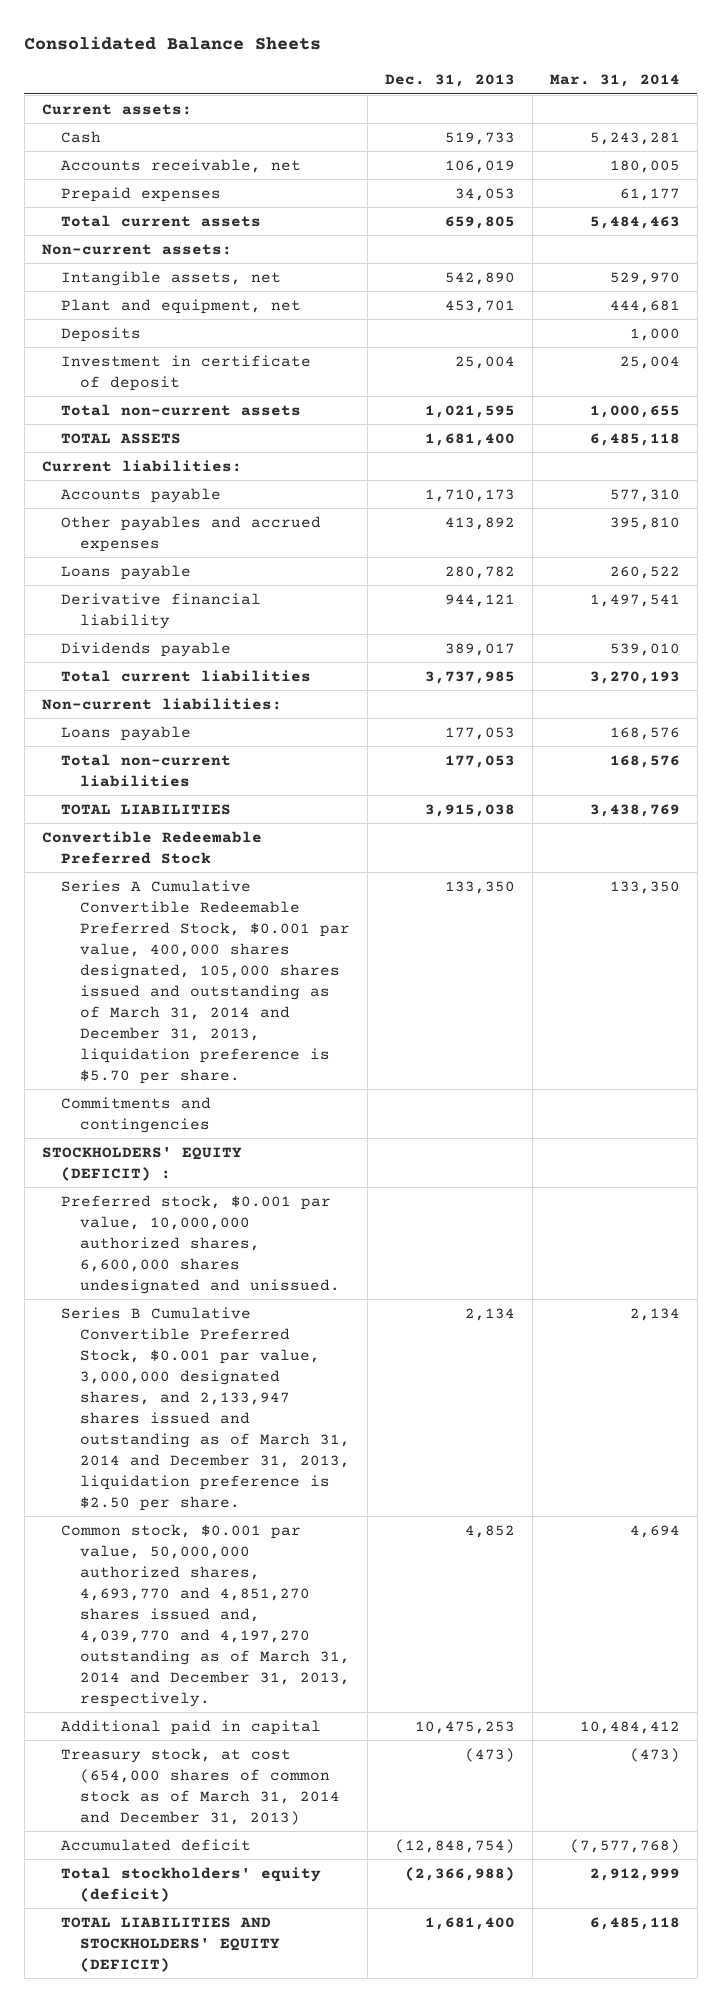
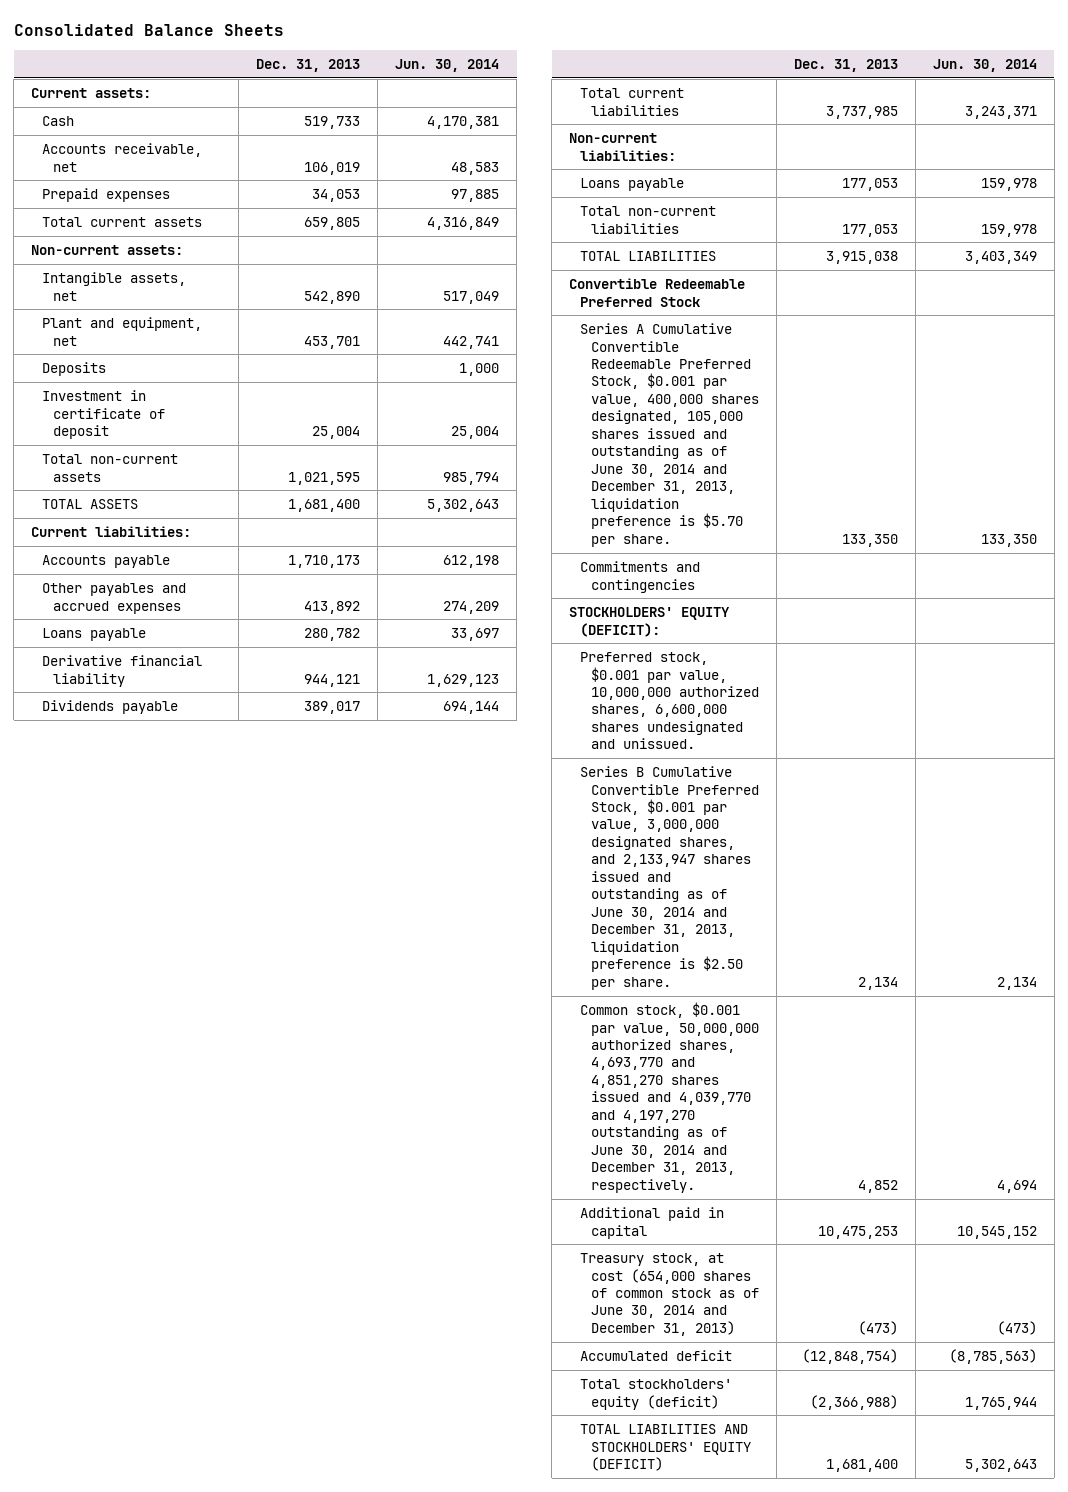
- | Dec. 31, 2013 | Mar. 31, 2014
+ | Dec. 31, 2013 | Jun. 30, 2014
- Series A Cumulative Convertible Redeemable Preferred Stock, $0.001 par value, 400,000 shares designated, 105,000 shares issued and outstanding as of March 31, 2014 and December 31, 2013, liquidation preference is $5.70 per share. | 133,350 | 133,350
+ Series A Cumulative Convertible Redeemable Preferred Stock, $0.001 par value, 400,000 shares designated, 105,000 shares issued and outstanding as of June 30, 2014 and December 31, 2013, liquidation preference is $5.70 per share. | 133,350 | 133,350
- STOCKHOLDERS' EQUITY (DEFICIT) :
+ STOCKHOLDERS' EQUITY (DEFICIT):
- Series B Cumulative Convertible Preferred Stock, $0.001 par value, 3,000,000 designated shares, and 2,133,947 shares issued and outstanding as of March 31, 2014 and December 31, 2013, liquidation preference is $2.50 per share. | 2,134 | 2,134
- Common stock, $0.001 par value, 50,000,000 authorized shares, 4,693,770 and 4,851,270 shares issued and, 4,039,770 and 4,197,270 outstanding as of March 31, 2014 and December 31, 2013, respectively. | 4,852 | 4,694
+ Series B Cumulative Convertible Preferred Stock, $0.001 par value, 3,000,000 designated shares, and 2,133,947 shares issued and outstanding as of June 30, 2014 and December 31, 2013, liquidation preference is $2.50 per share. | 2,134 | 2,134
+ Common stock, $0.001 par value, 50,000,000 authorized shares, 4,693,770 and 4,851,270 shares issued and 4,039,770 and 4,197,270 outstanding as of June 30, 2014 and December 31, 2013, respectively. | 4,852 | 4,694
- Treasury stock, at cost (654,000 shares of common stock as of March 31, 2014 and December 31, 2013) | (473) | (473)
+ Treasury stock, at cost (654,000 shares of common stock as of June 30, 2014 and December 31, 2013) | (473) | (473)

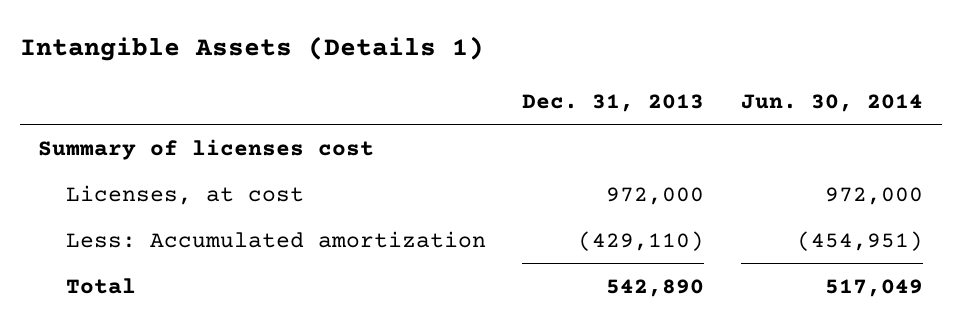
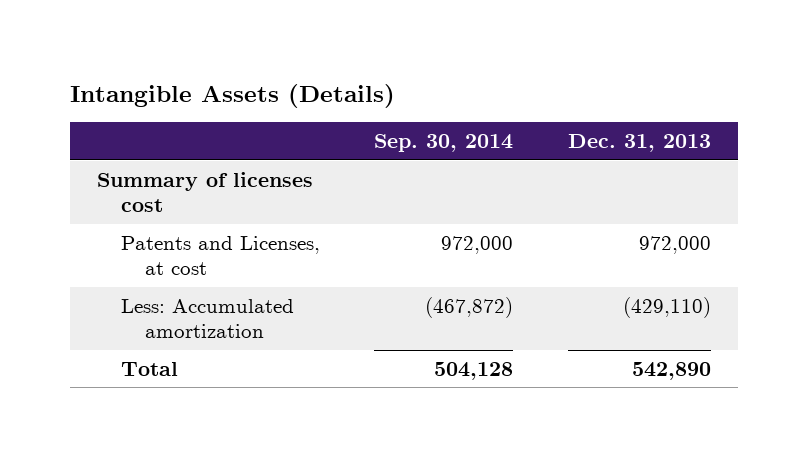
- Intangible Assets (Details 1)
+ Intangible Assets (Details)
- | Dec. 31, 2013 | Jun. 30, 2014
+ | Sep. 30, 2014 | Dec. 31, 2013
- Licenses, at cost | 972,000 | 972,000
+ Patents and Licenses, at cost | 972,000 | 972,000

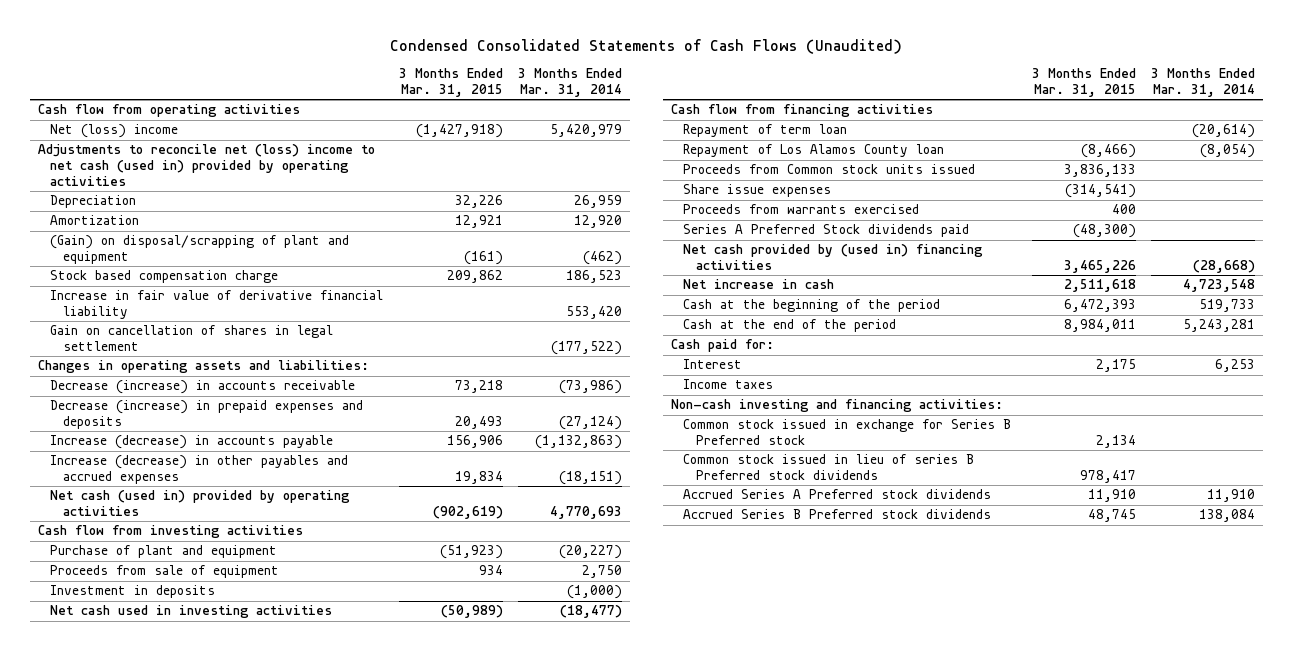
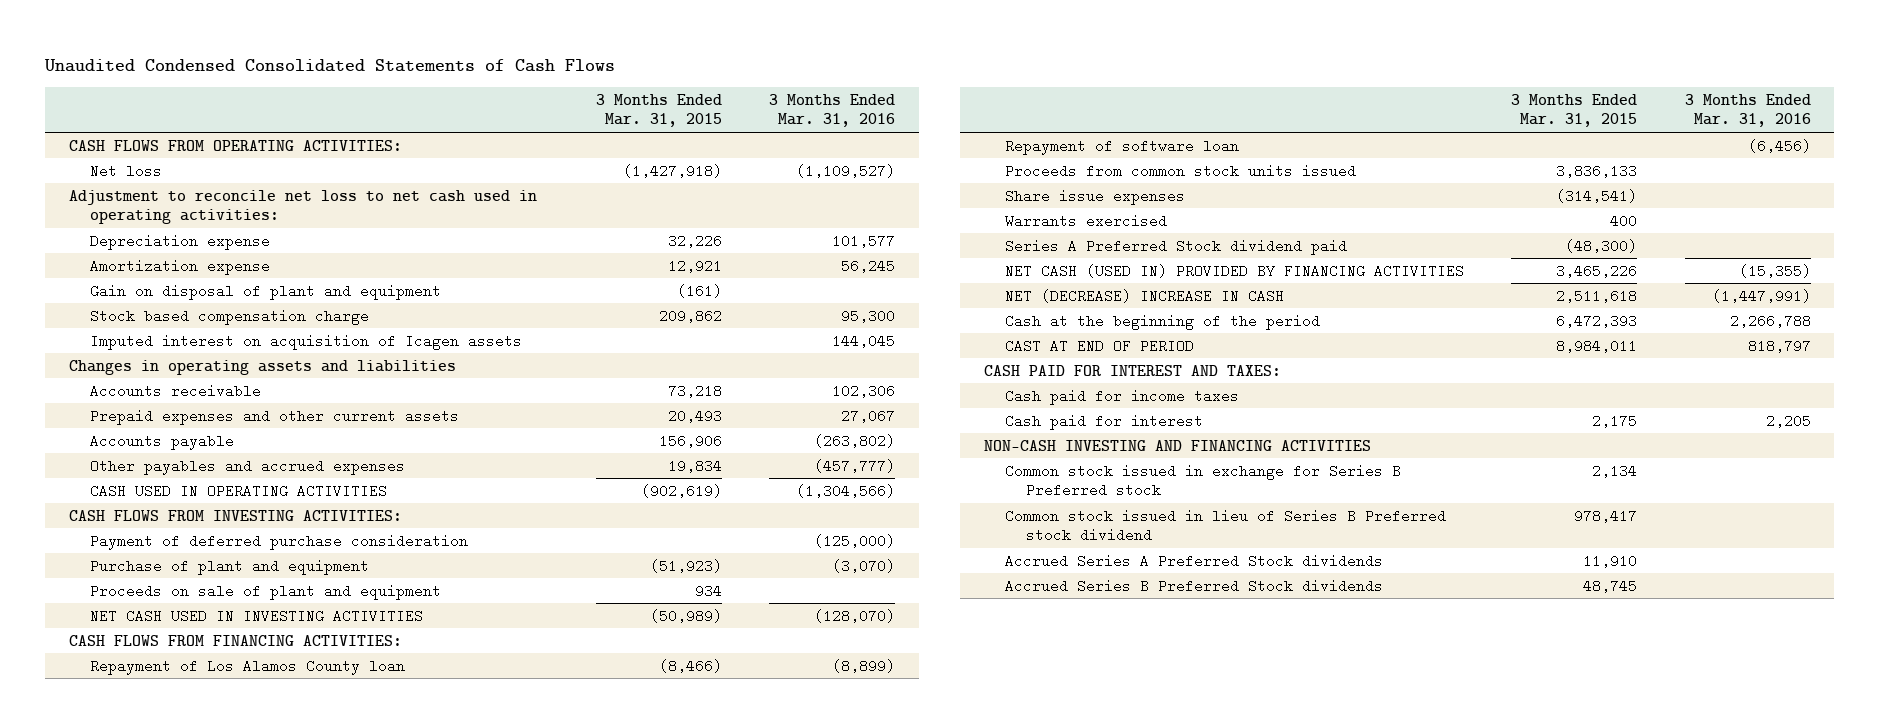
- Condensed Consolidated Statements of Cash Flows (Unaudited)
+ Unaudited Condensed Consolidated Statements of Cash Flows
- | 3 Months Ended Mar. 31, 2015 | 3 Months Ended Mar. 31, 2014
+ | 3 Months Ended Mar. 31, 2015 | 3 Months Ended Mar. 31, 2016
- Cash flow from operating activities
- Net (loss) income | (1,427,918) | 5,420,979
- Adjustments to reconcile net (loss) income to net cash (used in) provided by operating activities
- Depreciation | 32,226 | 26,959
- Amortization | 12,921 | 12,920
- (Gain) on disposal/scrapping of plant and equipment | (161) | (462)
+ CASH FLOWS FROM OPERATING ACTIVITIES:
+ Net loss | (1,427,918) | (1,109,527)
+ Adjustment to reconcile net loss to net cash used in operating activities:
+ Depreciation expense | 32,226 | 101,577
+ Amortization expense | 12,921 | 56,245
+ Gain on disposal of plant and equipment | (161) |
- Increase in fair value of derivative financial liability | | 553,420
- Gain on cancellation of shares in legal settlement | | (177,522)
- Changes in operating assets and liabilities:
- Decrease (increase) in accounts receivable | 73,218 | (73,986)
- Decrease (increase) in prepaid expenses and deposits | 20,493 | (27,124)
- Increase (decrease) in accounts payable | 156,906 | (1,132,863)
- Increase (decrease) in other payables and accrued expenses | 19,834 | (18,151)
- Net cash (used in) provided by operating activities | (902,619) | 4,770,693
- Cash flow from investing activities
+ Imputed interest on acquisition of Icagen assets | | 144,045
+ Changes in operating assets and liabilities
+ Accounts receivable | 73,218 | 102,306
+ Prepaid expenses and other current assets | 20,493 | 27,067
+ Accounts payable | 156,906 | (263,802)
+ Other payables and accrued expenses | 19,834 | (457,777)
+ CASH USED IN OPERATING ACTIVITIES | (902,619) | (1,304,566)
+ CASH FLOWS FROM INVESTING ACTIVITIES:
+ Payment of deferred purchase consideration | | (125,000)
- Proceeds from sale of equipment | 934 | 2,750
- Investment in deposits | | (1,000)
- Net cash used in investing activities | (50,989) | (18,477)
- Cash flow from financing activities
- Repayment of term loan | | (20,614)
+ Proceeds on sale of plant and equipment | 934 |
+ NET CASH USED IN INVESTING ACTIVITIES | (50,989) | (128,070)
+ CASH FLOWS FROM FINANCING ACTIVITIES:
- Proceeds from Common stock units issued | 3,836,133 |
+ Repayment of software loan | | (6,456)
+ Proceeds from common stock units issued | 3,836,133 |
- Proceeds from warrants exercised | 400 |
- Series A Preferred Stock dividends paid | (48,300) |
- Net cash provided by (used in) financing activities | 3,465,226 | (28,668)
- Net increase in cash | 2,511,618 | 4,723,548
+ Warrants exercised | 400 |
+ Series A Preferred Stock dividend paid | (48,300) |
+ NET CASH (USED IN) PROVIDED BY FINANCING ACTIVITIES | 3,465,226 | (15,355)
+ NET (DECREASE) INCREASE IN CASH | 2,511,618 | (1,447,991)
- Cash at the end of the period | 8,984,011 | 5,243,281
- Cash paid for:
- Interest | 2,175 | 6,253
- Income taxes
- Non-cash investing and financing activities:
+ CAST AT END OF PERIOD | 8,984,011 | 818,797
+ CASH PAID FOR INTEREST AND TAXES:
+ Cash paid for income taxes
+ Cash paid for interest | 2,175 | 2,205
+ NON-CASH INVESTING AND FINANCING ACTIVITIES
- Common stock issued in lieu of series B Preferred stock dividends | 978,417 |
- Accrued Series A Preferred stock dividends | 11,910 | 11,910
- Accrued Series B Preferred stock dividends | 48,745 | 138,084
+ Common stock issued in lieu of Series B Preferred stock dividend | 978,417 |
+ Accrued Series A Preferred Stock dividends | 11,910 |
+ Accrued Series B Preferred Stock dividends | 48,745 |

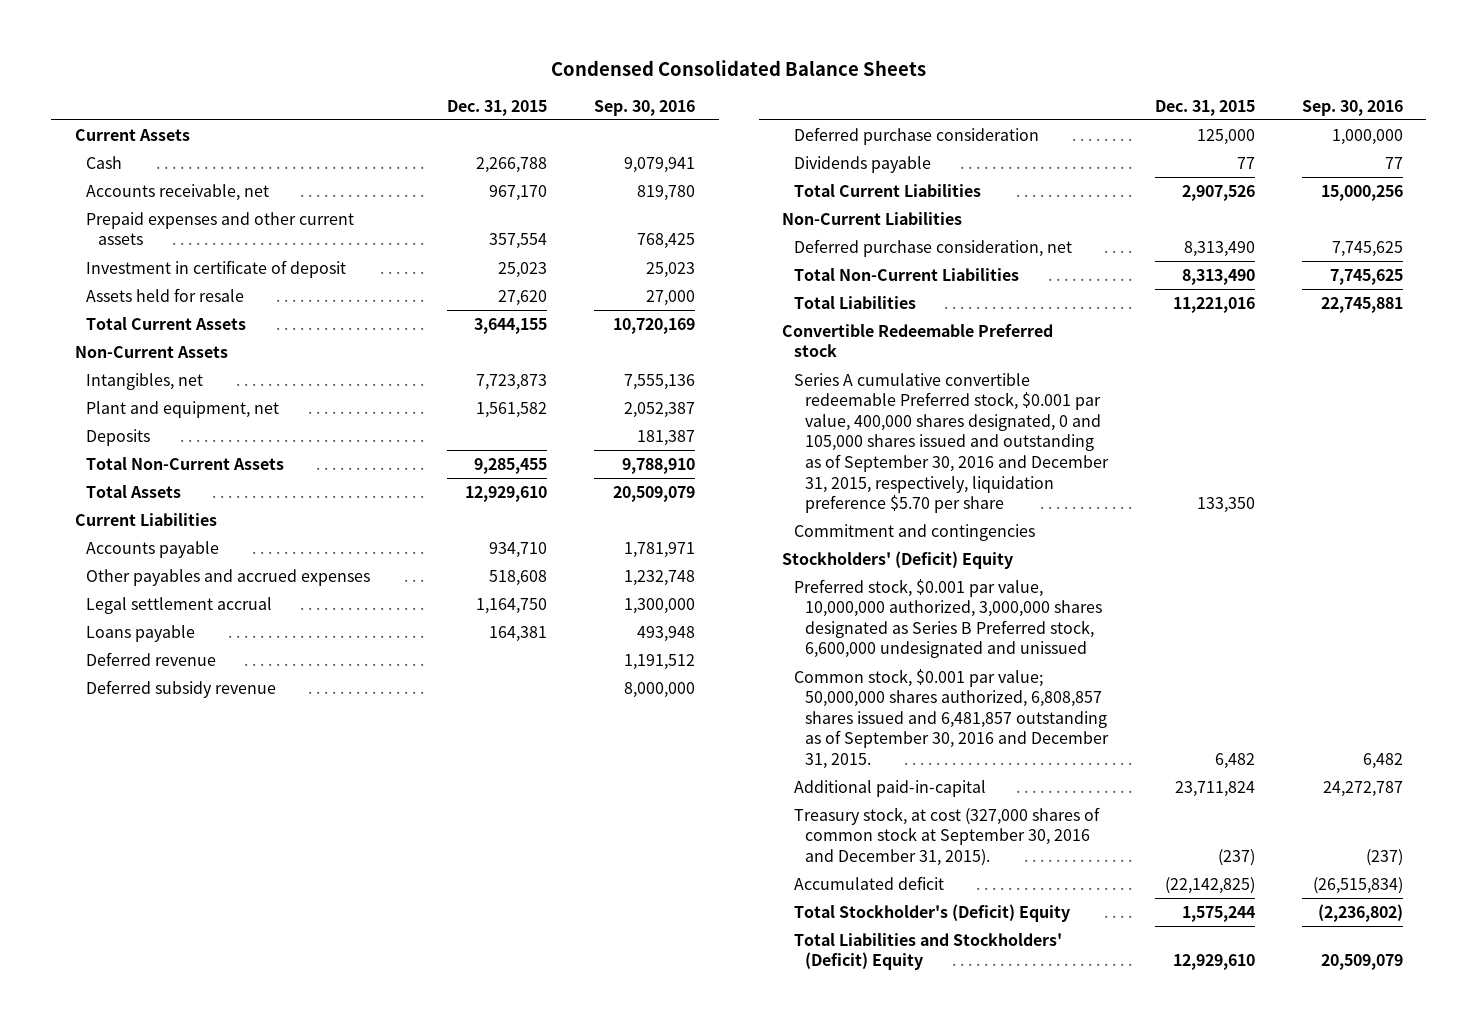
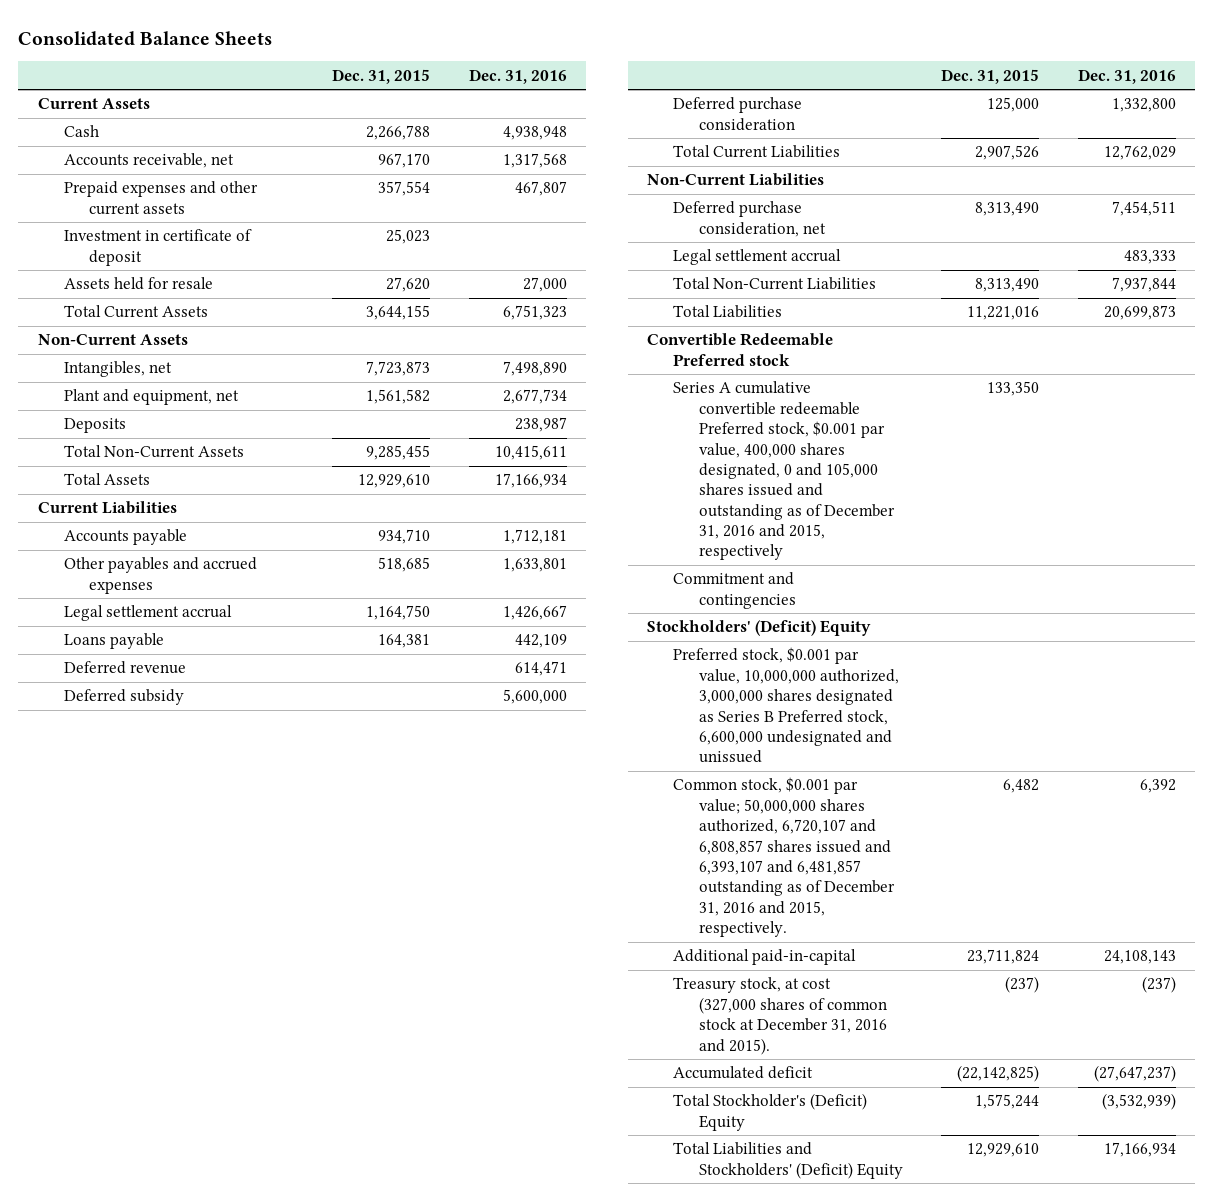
- Condensed Consolidated Balance Sheets
+ Consolidated Balance Sheets
- | Dec. 31, 2015 | Sep. 30, 2016
+ | Dec. 31, 2015 | Dec. 31, 2016
- Other payables and accrued expenses | 518,608 | 1,232,748
+ Other payables and accrued expenses | 518,685 | 1,633,801
- Deferred subsidy revenue | | 8,000,000
+ Deferred subsidy | | 5,600,000
- Dividends payable | 77 | 77
+ Legal settlement accrual | | 483,333
- Series A cumulative convertible redeemable Preferred stock, $0.001 par value, 400,000 shares designated, 0 and 105,000 shares issued and outstanding as of September 30, 2016 and December 31, 2015, respectively, liquidation preference $5.70 per share | 133,350 |
+ Series A cumulative convertible redeemable Preferred stock, $0.001 par value, 400,000 shares designated, 0 and 105,000 shares issued and outstanding as of December 31, 2016 and 2015, respectively | 133,350 |
- Common stock, $0.001 par value; 50,000,000 shares authorized, 6,808,857 shares issued and 6,481,857 outstanding as of September 30, 2016 and December 31, 2015. | 6,482 | 6,482
+ Common stock, $0.001 par value; 50,000,000 shares authorized, 6,720,107 and 6,808,857 shares issued and 6,393,107 and 6,481,857 outstanding as of December 31, 2016 and 2015, respectively. | 6,482 | 6,392
- Treasury stock, at cost (327,000 shares of common stock at September 30, 2016 and December 31, 2015). | (237) | (237)
+ Treasury stock, at cost (327,000 shares of common stock at December 31, 2016 and 2015). | (237) | (237)

